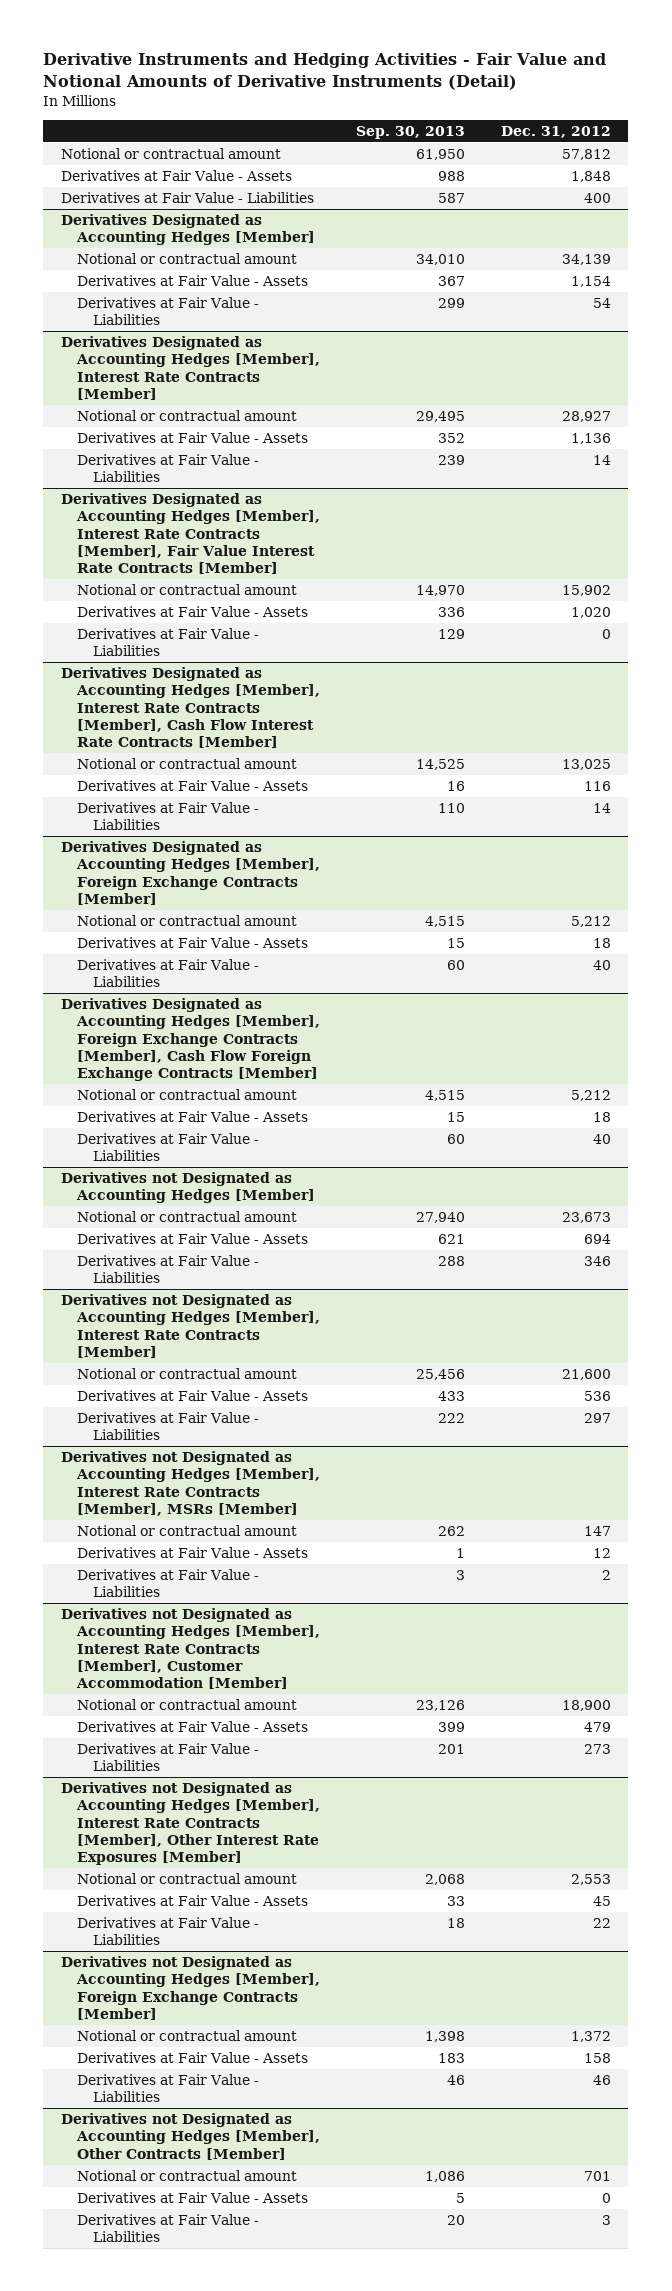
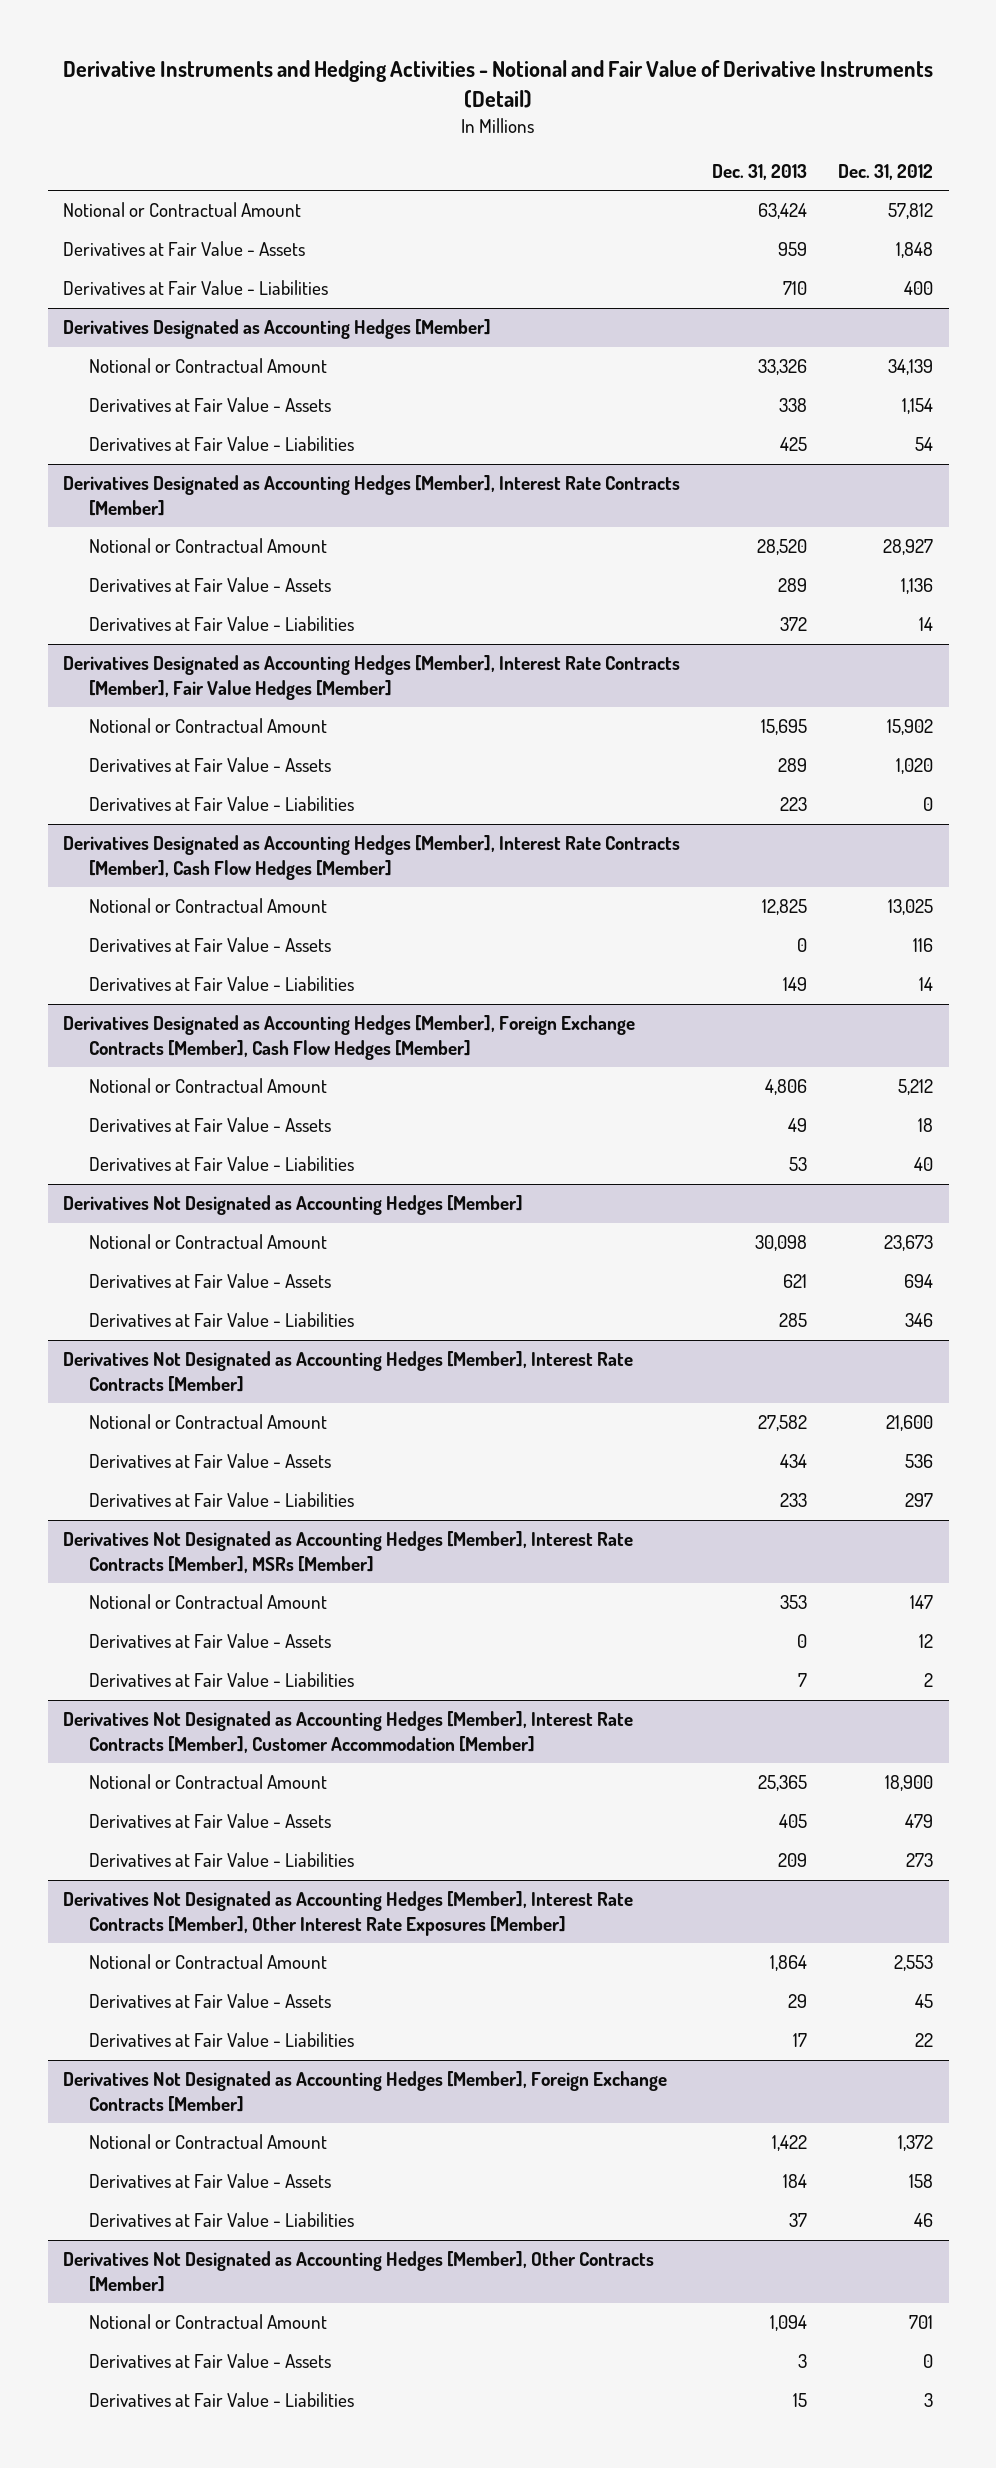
- Derivative Instruments and Hedging Activities - Fair Value and Notional Amounts of Derivative Instruments (Detail)
+ Derivative Instruments and Hedging Activities - Notional and Fair Value of Derivative Instruments (Detail)
- | Sep. 30, 2013 | Dec. 31, 2012
+ | Dec. 31, 2013 | Dec. 31, 2012
- Notional or contractual amount | 61,950 | 57,812
+ Notional or Contractual Amount | 63,424 | 57,812
@ Derivatives Designated as Accounting Hedges [Member]
- Notional or contractual amount | 34,010 | 34,139
+ Notional or Contractual Amount | 33,326 | 34,139
@ Derivatives Designated as Accounting Hedges [Member], Interest Rate Contracts [Member]
- Notional or contractual amount | 29,495 | 28,927
+ Notional or Contractual Amount | 28,520 | 28,927
- Derivatives Designated as Accounting Hedges [Member], Interest Rate Contracts [Member], Fair Value Interest Rate Contracts [Member]
- Notional or contractual amount | 14,970 | 15,902
+ Derivatives Designated as Accounting Hedges [Member], Interest Rate Contracts [Member], Fair Value Hedges [Member]
+ Notional or Contractual Amount | 15,695 | 15,902
- Derivatives Designated as Accounting Hedges [Member], Interest Rate Contracts [Member], Cash Flow Interest Rate Contracts [Member]
- Notional or contractual amount | 14,525 | 13,025
+ Derivatives Designated as Accounting Hedges [Member], Interest Rate Contracts [Member], Cash Flow Hedges [Member]
+ Notional or Contractual Amount | 12,825 | 13,025
- Derivatives Designated as Accounting Hedges [Member], Foreign Exchange Contracts [Member]
- Notional or contractual amount | 4,515 | 5,212
- Derivatives at Fair Value - Assets | 15 | 18
- Derivatives at Fair Value - Liabilities | 60 | 40
- Derivatives Designated as Accounting Hedges [Member], Foreign Exchange Contracts [Member], Cash Flow Foreign Exchange Contracts [Member]
- Notional or contractual amount | 4,515 | 5,212
+ Derivatives Designated as Accounting Hedges [Member], Foreign Exchange Contracts [Member], Cash Flow Hedges [Member]
+ Notional or Contractual Amount | 4,806 | 5,212
- Derivatives not Designated as Accounting Hedges [Member]
- Notional or contractual amount | 27,940 | 23,673
+ Derivatives Not Designated as Accounting Hedges [Member]
+ Notional or Contractual Amount | 30,098 | 23,673
- Derivatives not Designated as Accounting Hedges [Member], Interest Rate Contracts [Member]
- Notional or contractual amount | 25,456 | 21,600
+ Derivatives Not Designated as Accounting Hedges [Member], Interest Rate Contracts [Member]
+ Notional or Contractual Amount | 27,582 | 21,600
- Derivatives not Designated as Accounting Hedges [Member], Interest Rate Contracts [Member], MSRs [Member]
- Notional or contractual amount | 262 | 147
+ Derivatives Not Designated as Accounting Hedges [Member], Interest Rate Contracts [Member], MSRs [Member]
+ Notional or Contractual Amount | 353 | 147
- Derivatives not Designated as Accounting Hedges [Member], Interest Rate Contracts [Member], Customer Accommodation [Member]
- Notional or contractual amount | 23,126 | 18,900
+ Derivatives Not Designated as Accounting Hedges [Member], Interest Rate Contracts [Member], Customer Accommodation [Member]
+ Notional or Contractual Amount | 25,365 | 18,900
- Derivatives not Designated as Accounting Hedges [Member], Interest Rate Contracts [Member], Other Interest Rate Exposures [Member]
- Notional or contractual amount | 2,068 | 2,553
+ Derivatives Not Designated as Accounting Hedges [Member], Interest Rate Contracts [Member], Other Interest Rate Exposures [Member]
+ Notional or Contractual Amount | 1,864 | 2,553
- Derivatives not Designated as Accounting Hedges [Member], Foreign Exchange Contracts [Member]
- Notional or contractual amount | 1,398 | 1,372
+ Derivatives Not Designated as Accounting Hedges [Member], Foreign Exchange Contracts [Member]
+ Notional or Contractual Amount | 1,422 | 1,372
- Derivatives not Designated as Accounting Hedges [Member], Other Contracts [Member]
- Notional or contractual amount | 1,086 | 701
+ Derivatives Not Designated as Accounting Hedges [Member], Other Contracts [Member]
+ Notional or Contractual Amount | 1,094 | 701

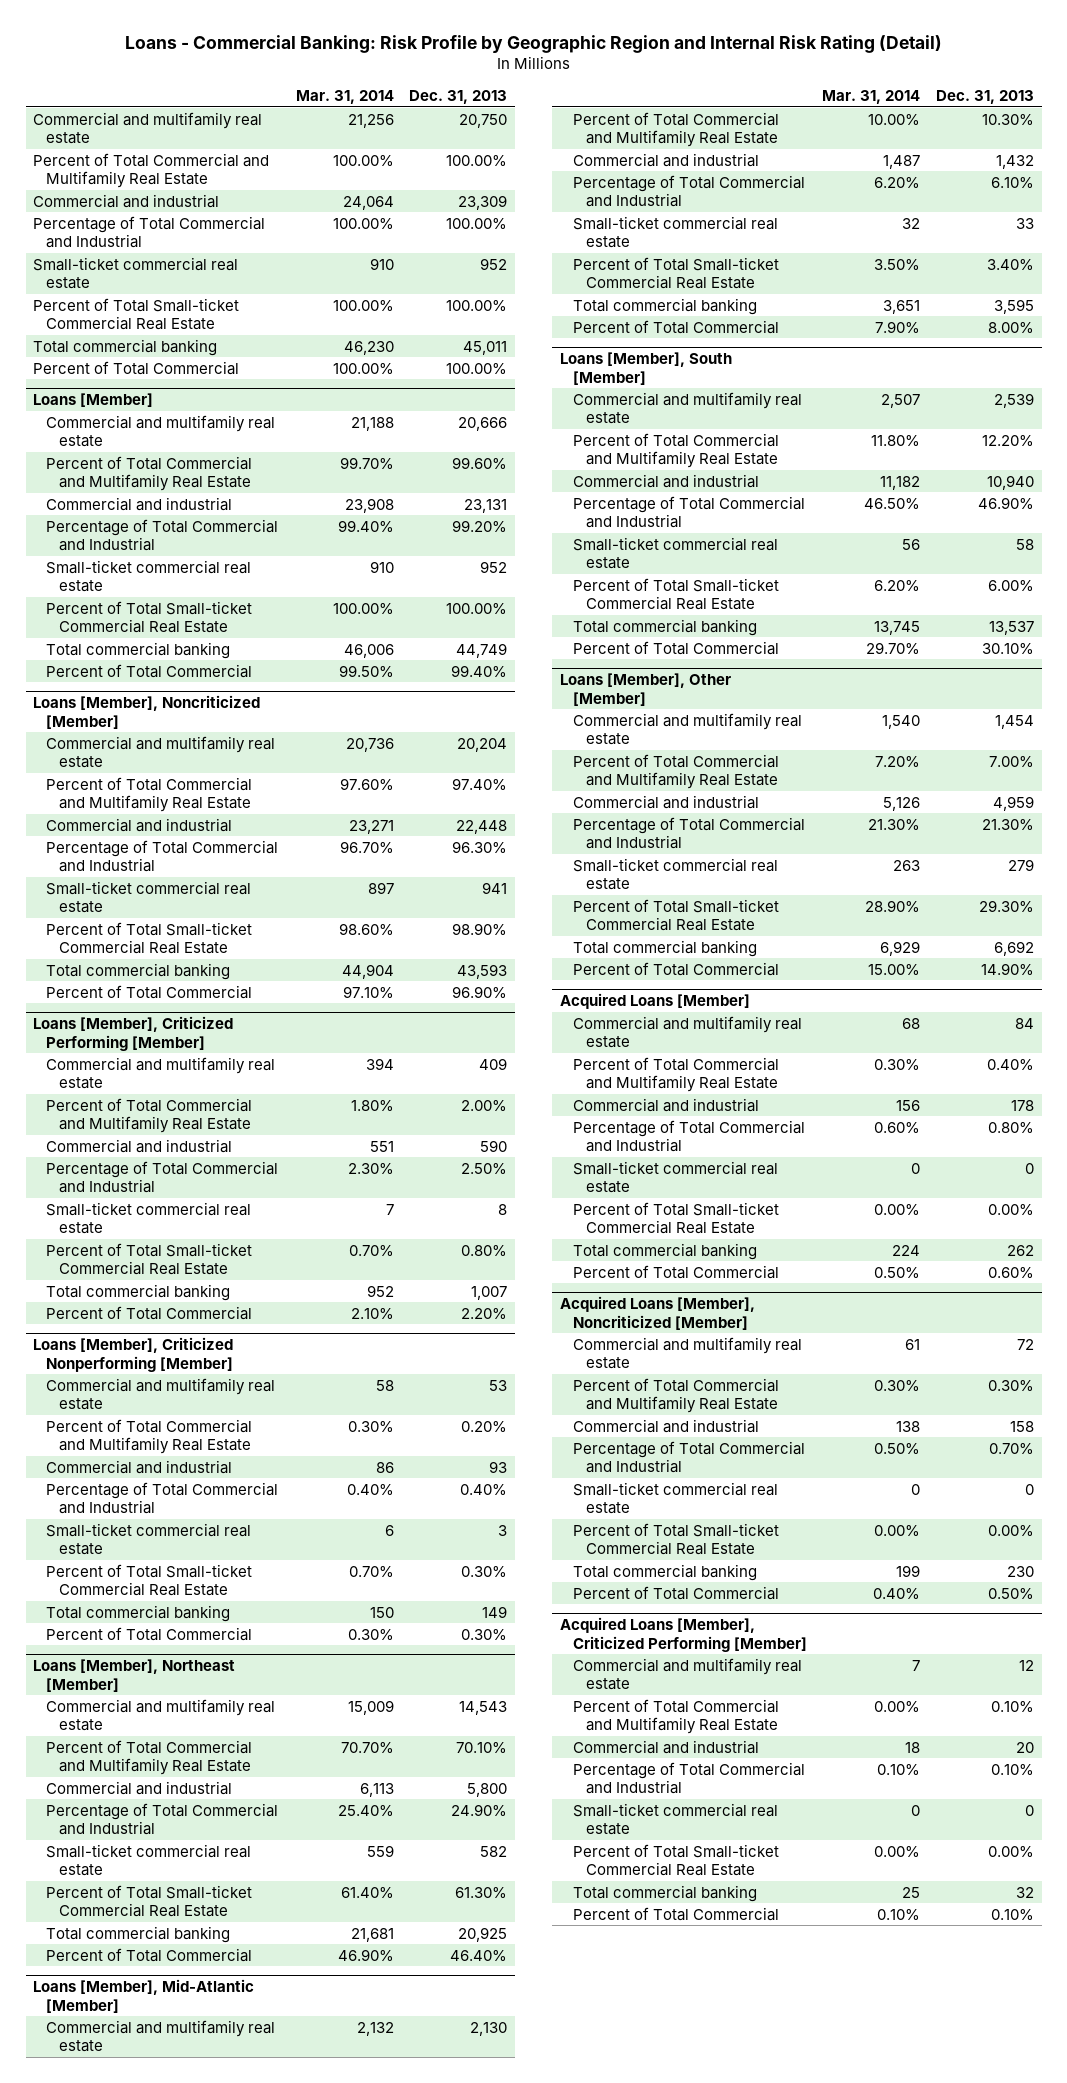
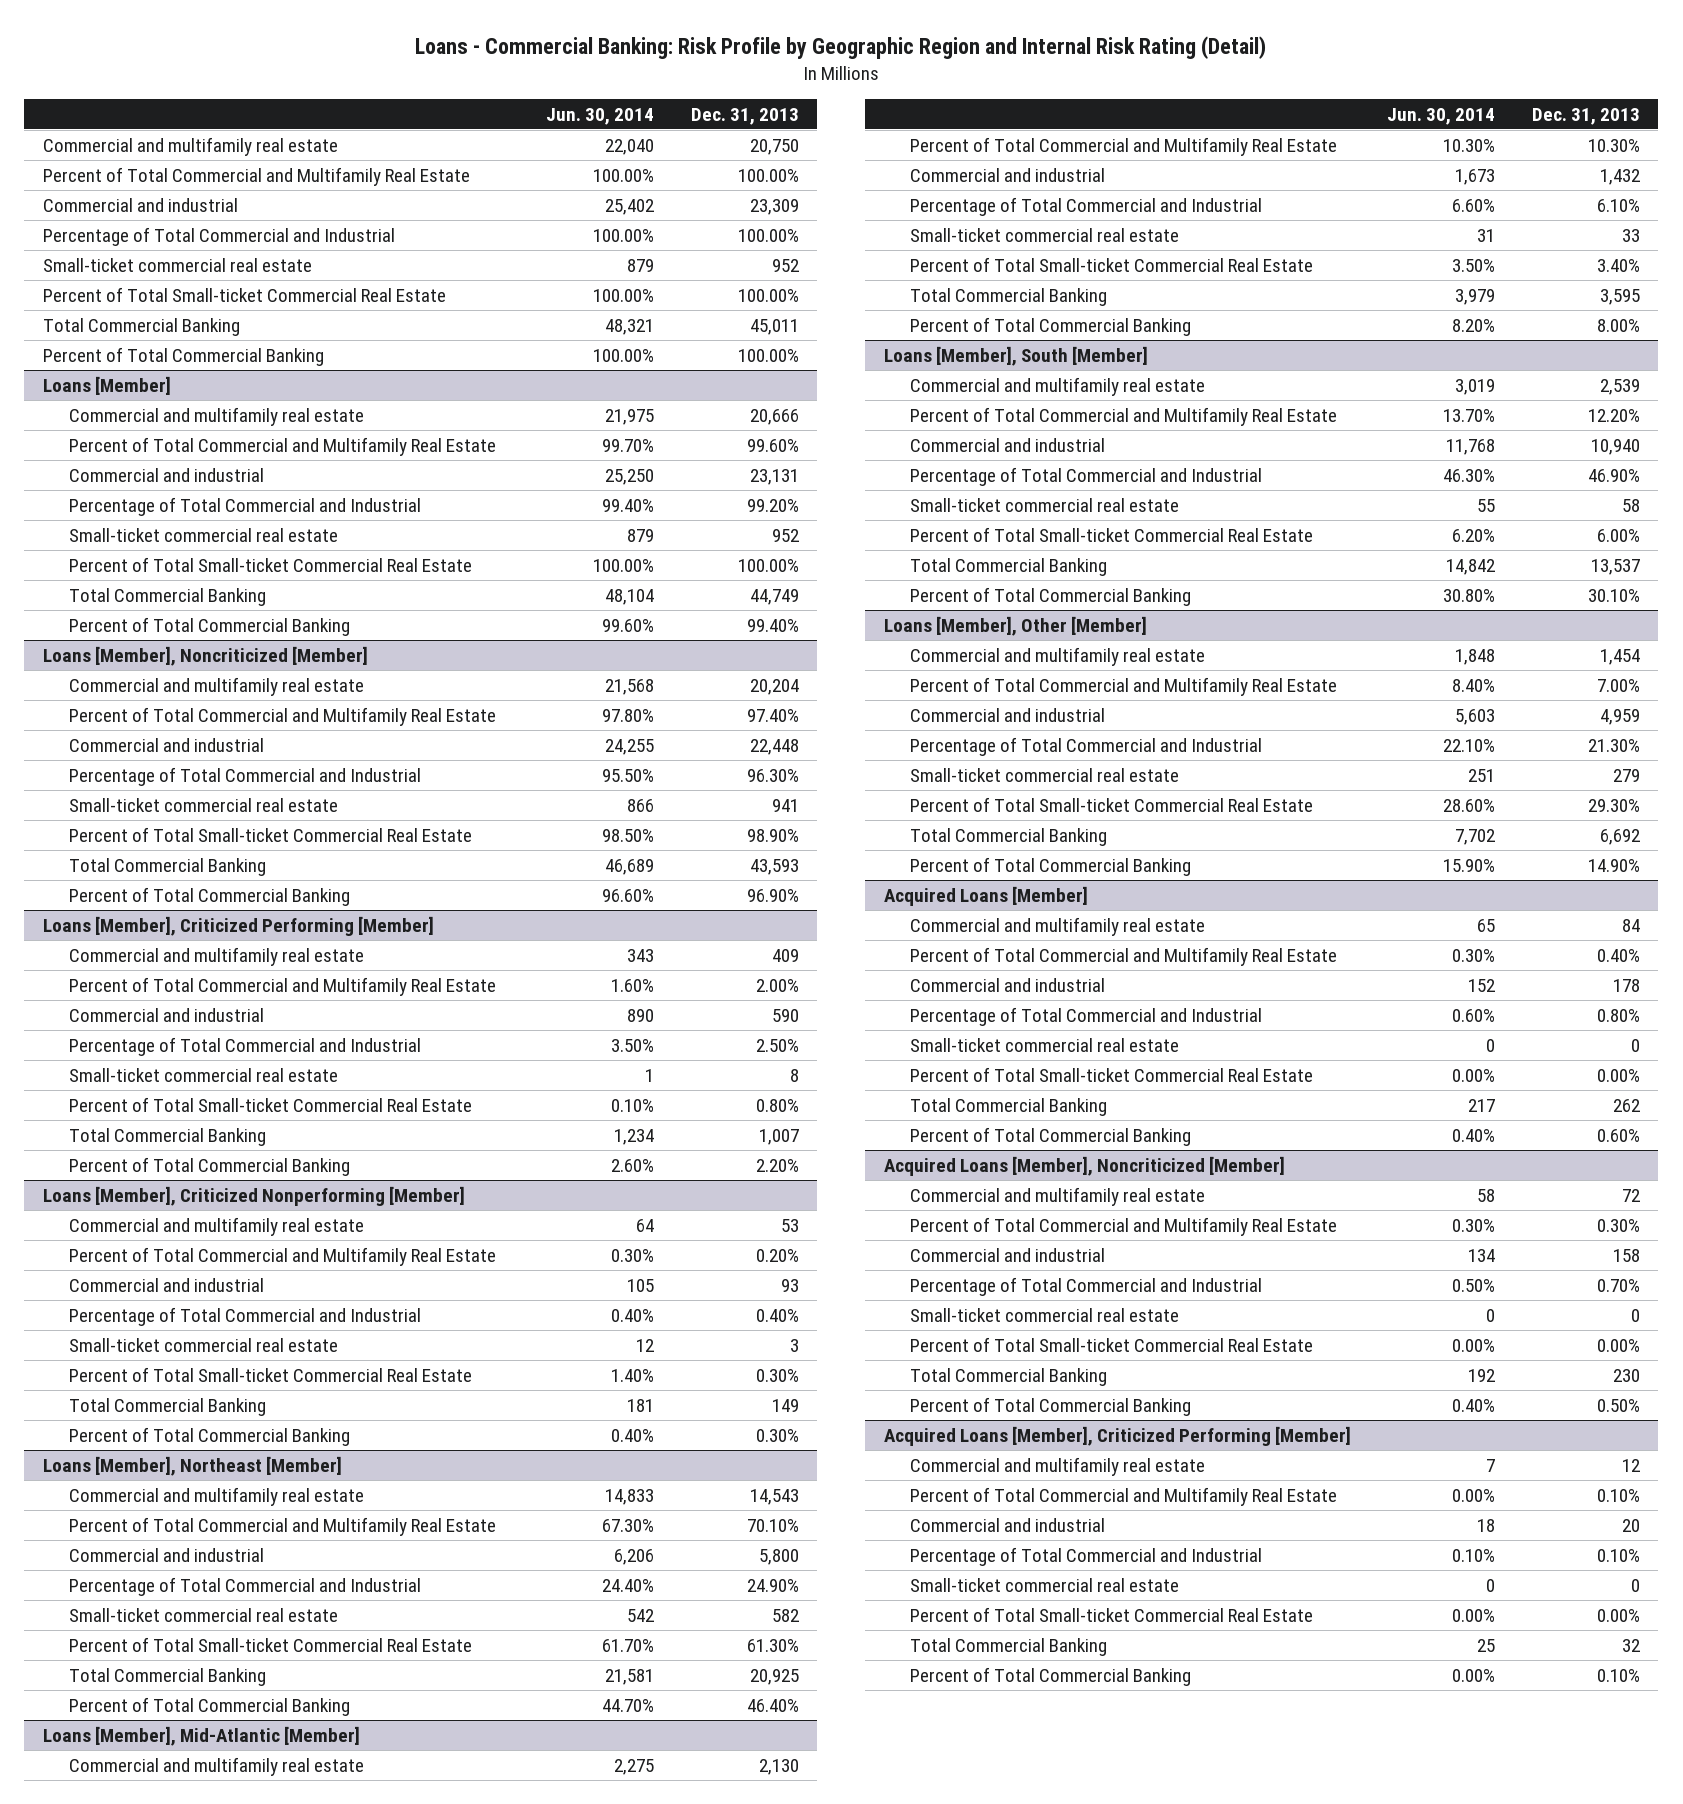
- | Mar. 31, 2014 | Dec. 31, 2013
+ | Jun. 30, 2014 | Dec. 31, 2013
- Total commercial banking | 46,230 | 45,011
- Percent of Total Commercial | 100.00% | 100.00%
+ Total Commercial Banking | 48,321 | 45,011
+ Percent of Total Commercial Banking | 100.00% | 100.00%
@ Loans [Member]
- Total commercial banking | 46,006 | 44,749
- Percent of Total Commercial | 99.50% | 99.40%
+ Total Commercial Banking | 48,104 | 44,749
+ Percent of Total Commercial Banking | 99.60% | 99.40%
@ Loans [Member], Noncriticized [Member]
- Total commercial banking | 44,904 | 43,593
- Percent of Total Commercial | 97.10% | 96.90%
+ Total Commercial Banking | 46,689 | 43,593
+ Percent of Total Commercial Banking | 96.60% | 96.90%
@ Loans [Member], Criticized Performing [Member]
- Total commercial banking | 952 | 1,007
- Percent of Total Commercial | 2.10% | 2.20%
+ Total Commercial Banking | 1,234 | 1,007
+ Percent of Total Commercial Banking | 2.60% | 2.20%
@ Loans [Member], Criticized Nonperforming [Member]
- Total commercial banking | 150 | 149
- Percent of Total Commercial | 0.30% | 0.30%
+ Total Commercial Banking | 181 | 149
+ Percent of Total Commercial Banking | 0.40% | 0.30%
@ Loans [Member], Northeast [Member]
- Total commercial banking | 21,681 | 20,925
- Percent of Total Commercial | 46.90% | 46.40%
+ Total Commercial Banking | 21,581 | 20,925
+ Percent of Total Commercial Banking | 44.70% | 46.40%
@ Loans [Member], Mid-Atlantic [Member]
- Total commercial banking | 3,651 | 3,595
- Percent of Total Commercial | 7.90% | 8.00%
+ Total Commercial Banking | 3,979 | 3,595
+ Percent of Total Commercial Banking | 8.20% | 8.00%
@ Loans [Member], South [Member]
- Total commercial banking | 13,745 | 13,537
- Percent of Total Commercial | 29.70% | 30.10%
+ Total Commercial Banking | 14,842 | 13,537
+ Percent of Total Commercial Banking | 30.80% | 30.10%
@ Loans [Member], Other [Member]
- Total commercial banking | 6,929 | 6,692
- Percent of Total Commercial | 15.00% | 14.90%
+ Total Commercial Banking | 7,702 | 6,692
+ Percent of Total Commercial Banking | 15.90% | 14.90%
@ Acquired Loans [Member]
- Total commercial banking | 224 | 262
- Percent of Total Commercial | 0.50% | 0.60%
+ Total Commercial Banking | 217 | 262
+ Percent of Total Commercial Banking | 0.40% | 0.60%
@ Acquired Loans [Member], Noncriticized [Member]
- Total commercial banking | 199 | 230
- Percent of Total Commercial | 0.40% | 0.50%
+ Total Commercial Banking | 192 | 230
+ Percent of Total Commercial Banking | 0.40% | 0.50%
@ Acquired Loans [Member], Criticized Performing [Member]
- Total commercial banking | 25 | 32
- Percent of Total Commercial | 0.10% | 0.10%
+ Total Commercial Banking | 25 | 32
+ Percent of Total Commercial Banking | 0.00% | 0.10%

